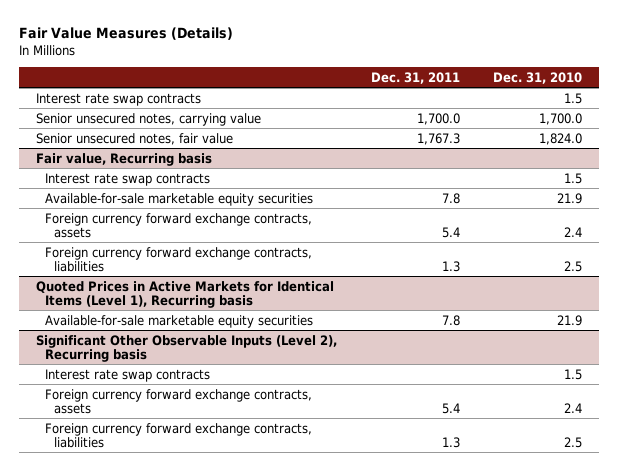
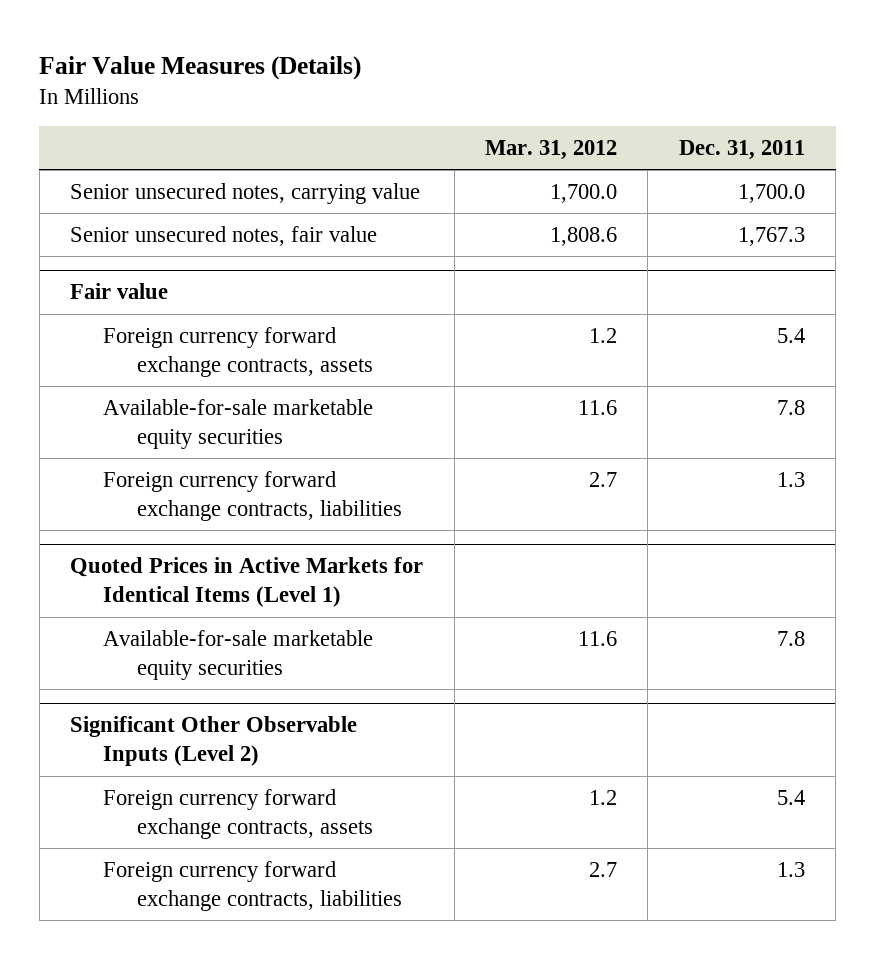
- | Dec. 31, 2011 | Dec. 31, 2010
+ | Mar. 31, 2012 | Dec. 31, 2011
- Interest rate swap contracts | | 1.5
- Fair value, Recurring basis
- Interest rate swap contracts | | 1.5
- Available-for-sale marketable equity securities | 7.8 | 21.9
+ Fair value
+ Available-for-sale marketable equity securities | 11.6 | 7.8
- Quoted Prices in Active Markets for Identical Items (Level 1), Recurring basis
+ Quoted Prices in Active Markets for Identical Items (Level 1)
- Significant Other Observable Inputs (Level 2), Recurring basis
- Interest rate swap contracts | | 1.5
+ Significant Other Observable Inputs (Level 2)

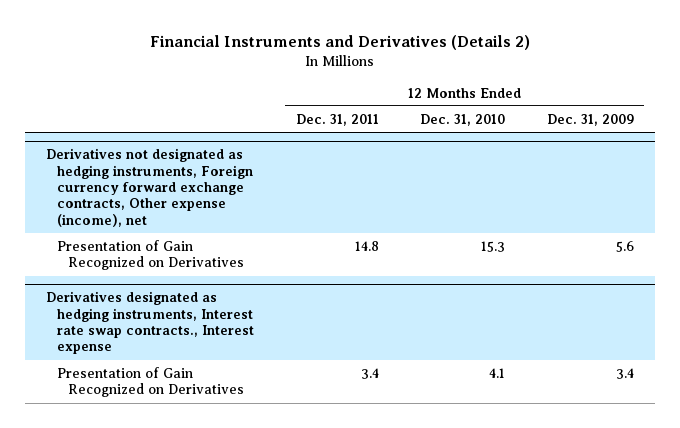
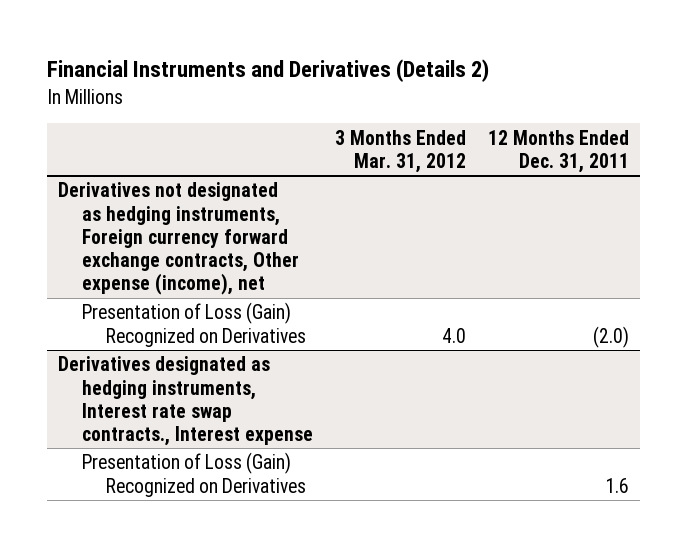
- | 12 Months Ended Dec. 31, 2011 | 12 Months Ended Dec. 31, 2010 | 12 Months Ended Dec. 31, 2009
+ | 3 Months Ended Mar. 31, 2012 | 12 Months Ended Dec. 31, 2011
@ Derivatives not designated as hedging instruments, Foreign currency forward exchange contracts, Other expense (income), net
- Presentation of Gain Recognized on Derivatives | 14.8 | 15.3 | 5.6
+ Presentation of Loss (Gain) Recognized on Derivatives | 4.0 | (2.0)
@ Derivatives designated as hedging instruments, Interest rate swap contracts., Interest expense
- Presentation of Gain Recognized on Derivatives | 3.4 | 4.1 | 3.4
+ Presentation of Loss (Gain) Recognized on Derivatives | | 1.6

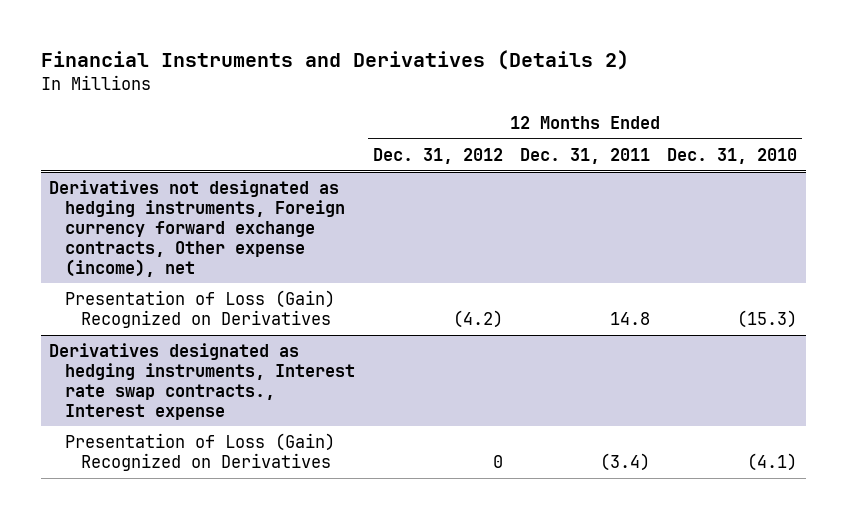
- | 3 Months Ended Mar. 31, 2012 | 12 Months Ended Dec. 31, 2011
+ | 12 Months Ended Dec. 31, 2012 | 12 Months Ended Dec. 31, 2011 | 12 Months Ended Dec. 31, 2010
@ Derivatives not designated as hedging instruments, Foreign currency forward exchange contracts, Other expense (income), net
- Presentation of Loss (Gain) Recognized on Derivatives | 4.0 | (2.0)
+ Presentation of Loss (Gain) Recognized on Derivatives | (4.2) | 14.8 | (15.3)
@ Derivatives designated as hedging instruments, Interest rate swap contracts., Interest expense
- Presentation of Loss (Gain) Recognized on Derivatives | | 1.6
+ Presentation of Loss (Gain) Recognized on Derivatives | 0 | (3.4) | (4.1)

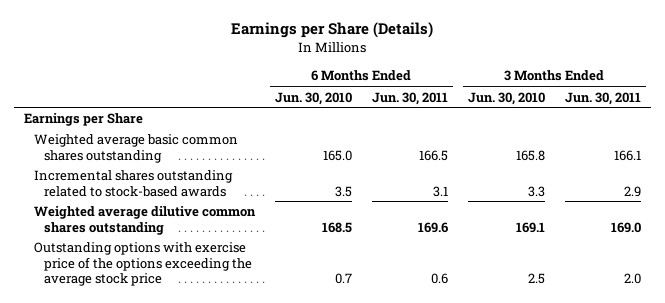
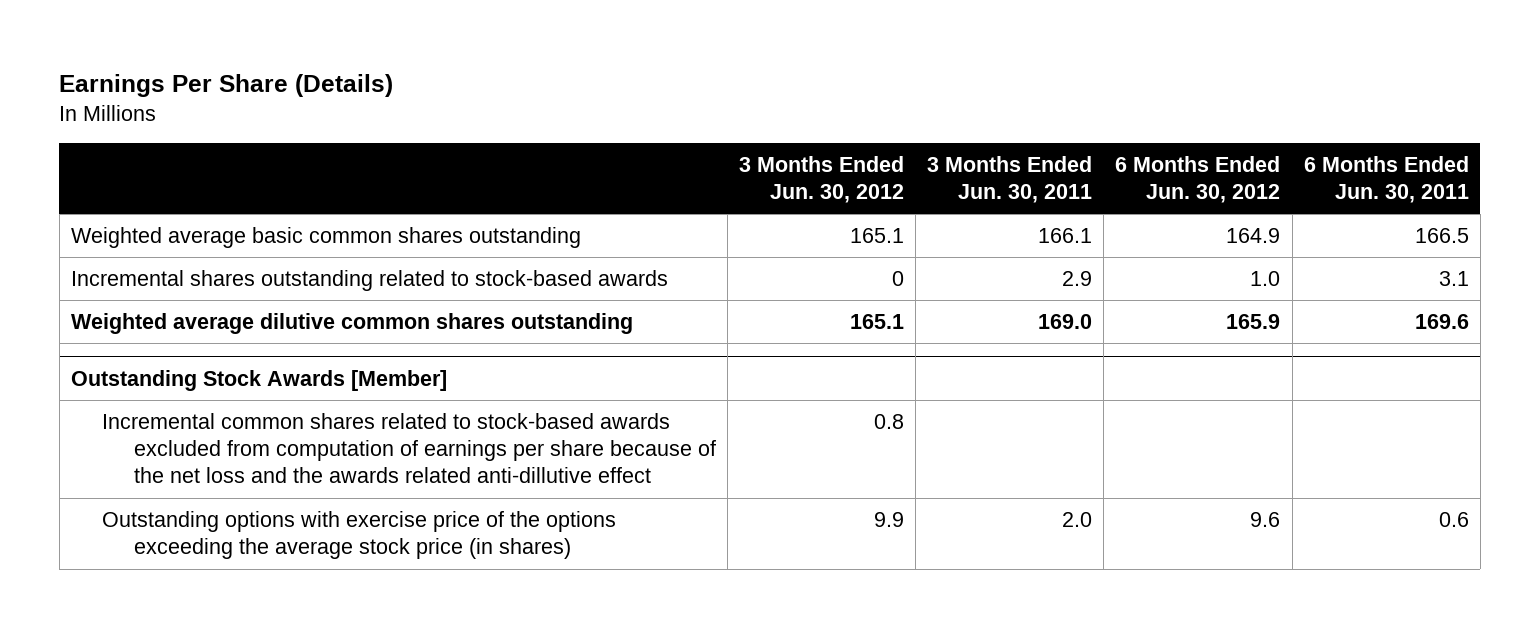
- Earnings per Share (Details)
+ Earnings Per Share (Details)
- | 6 Months Ended Jun. 30, 2010 | 6 Months Ended Jun. 30, 2011 | 3 Months Ended Jun. 30, 2010 | 3 Months Ended Jun. 30, 2011
+ | 3 Months Ended Jun. 30, 2012 | 3 Months Ended Jun. 30, 2011 | 6 Months Ended Jun. 30, 2012 | 6 Months Ended Jun. 30, 2011
- Earnings per Share
- Outstanding options with exercise price of the options exceeding the average stock price | 0.7 | 0.6 | 2.5 | 2.0
+ Outstanding Stock Awards [Member]
+ Incremental common shares related to stock-based awards excluded from computation of earnings per share because of the net loss and the awards related anti-dillutive effect | 0.8 | | |
+ Outstanding options with exercise price of the options exceeding the average stock price (in shares) | 9.9 | 2.0 | 9.6 | 0.6

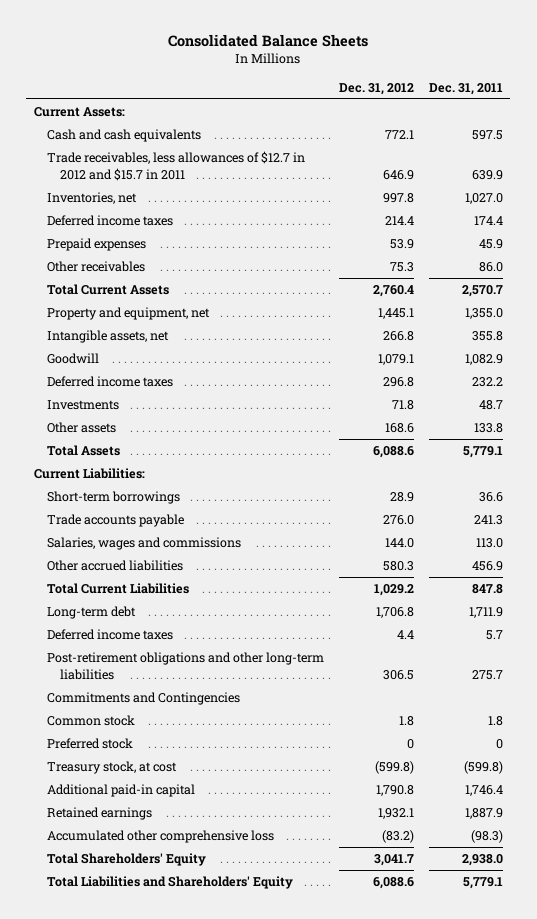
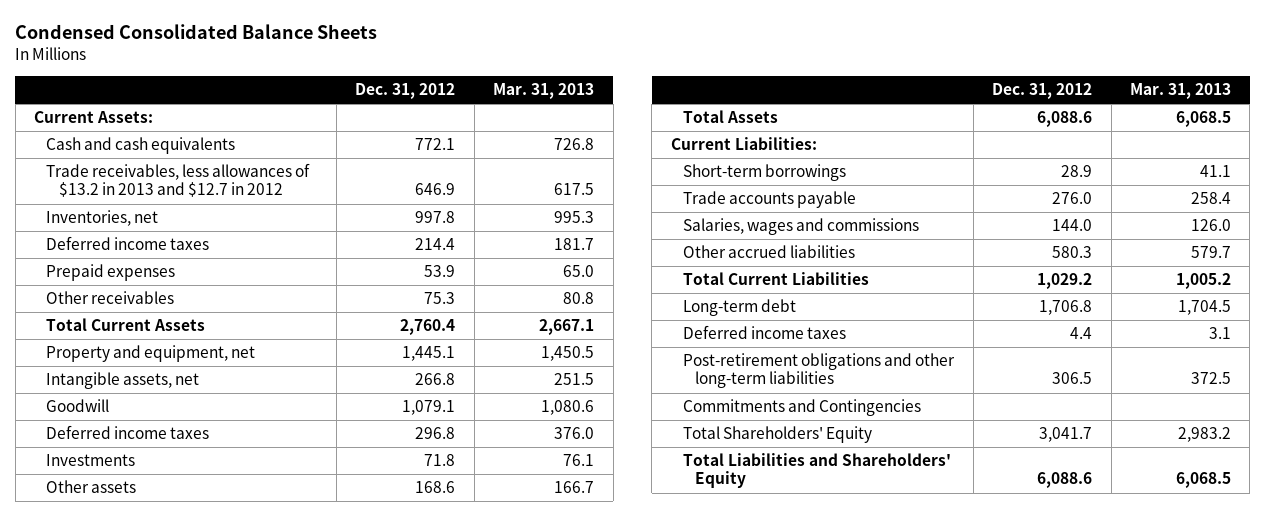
- Consolidated Balance Sheets
+ Condensed Consolidated Balance Sheets
- | Dec. 31, 2012 | Dec. 31, 2011
+ | Dec. 31, 2012 | Mar. 31, 2013
- Trade receivables, less allowances of $12.7 in 2012 and $15.7 in 2011 | 646.9 | 639.9
+ Trade receivables, less allowances of $13.2 in 2013 and $12.7 in 2012 | 646.9 | 617.5
- Common stock | 1.8 | 1.8
- Preferred stock | 0 | 0
- Treasury stock, at cost | (599.8) | (599.8)
- Additional paid-in capital | 1,790.8 | 1,746.4
- Retained earnings | 1,932.1 | 1,887.9
- Accumulated other comprehensive loss | (83.2) | (98.3)

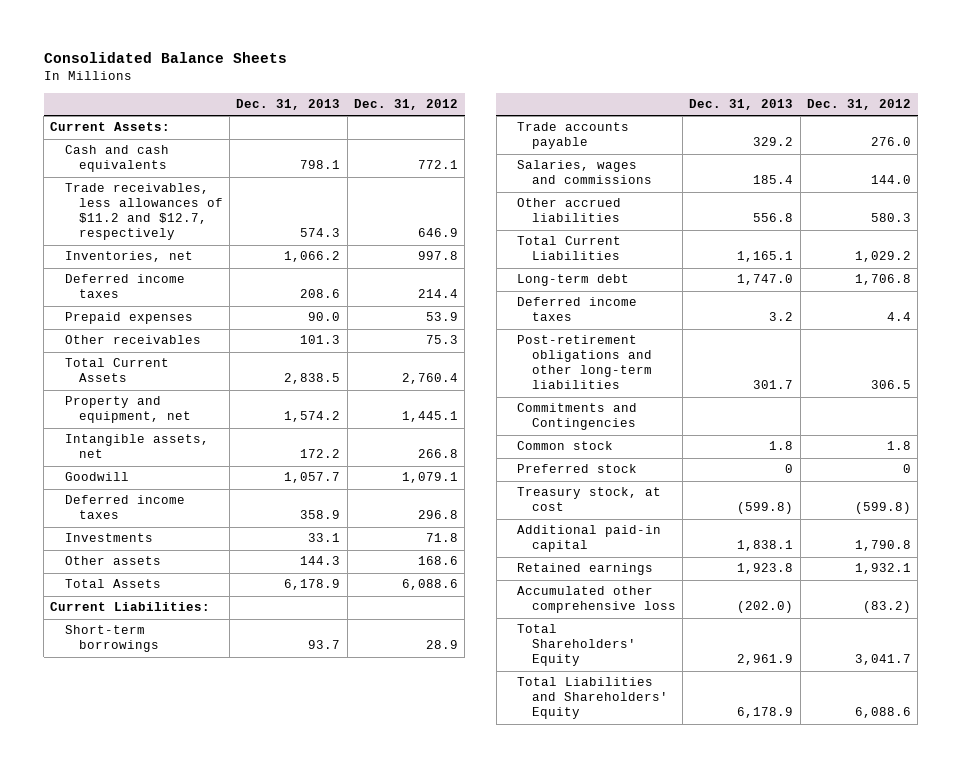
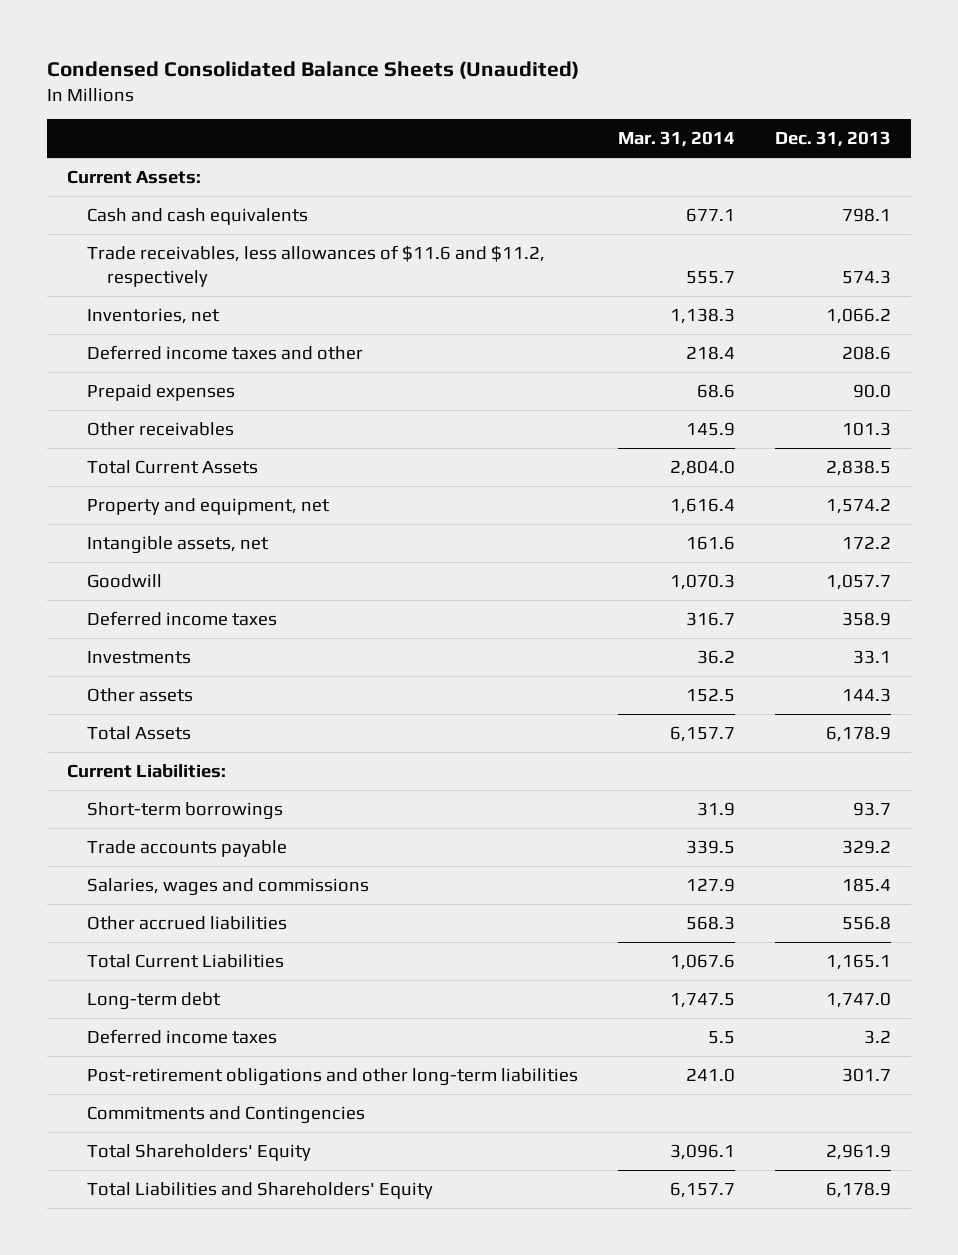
- Consolidated Balance Sheets
+ Condensed Consolidated Balance Sheets (Unaudited)
- | Dec. 31, 2013 | Dec. 31, 2012
+ | Mar. 31, 2014 | Dec. 31, 2013
- Trade receivables, less allowances of $11.2 and $12.7, respectively | 574.3 | 646.9
+ Trade receivables, less allowances of $11.6 and $11.2, respectively | 555.7 | 574.3
- Deferred income taxes | 208.6 | 214.4
+ Deferred income taxes and other | 218.4 | 208.6
- Common stock | 1.8 | 1.8
- Preferred stock | 0 | 0
- Treasury stock, at cost | (599.8) | (599.8)
- Additional paid-in capital | 1,838.1 | 1,790.8
- Retained earnings | 1,923.8 | 1,932.1
- Accumulated other comprehensive loss | (202.0) | (83.2)

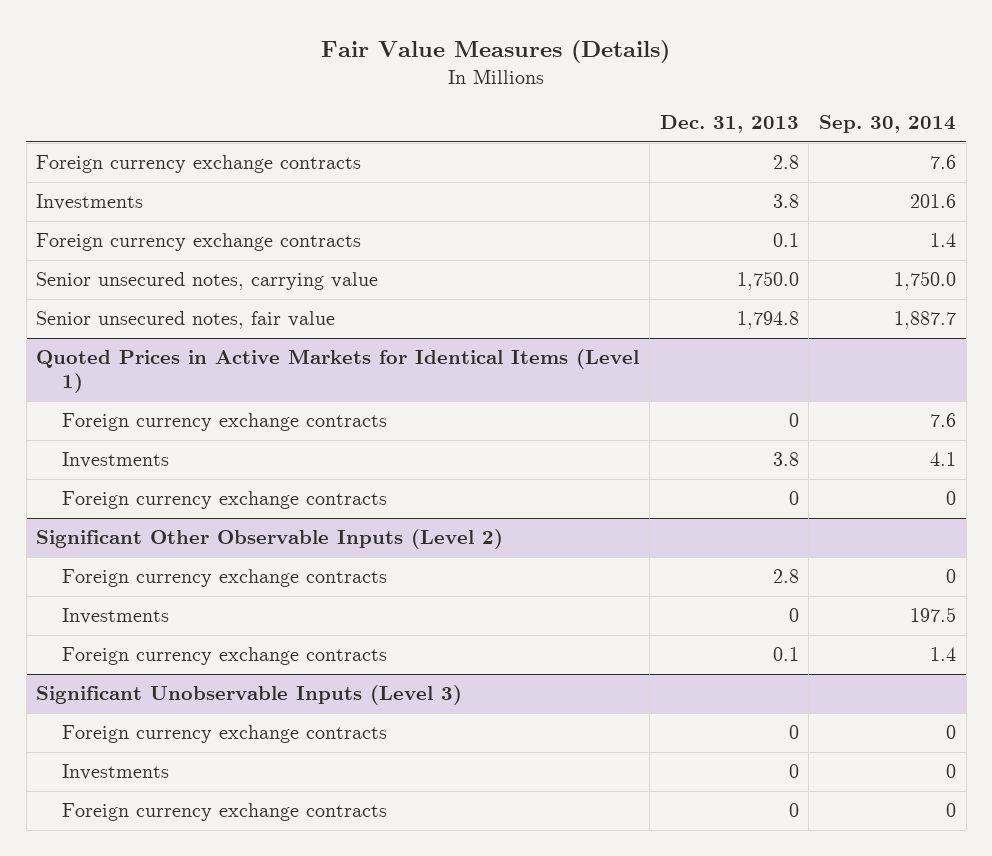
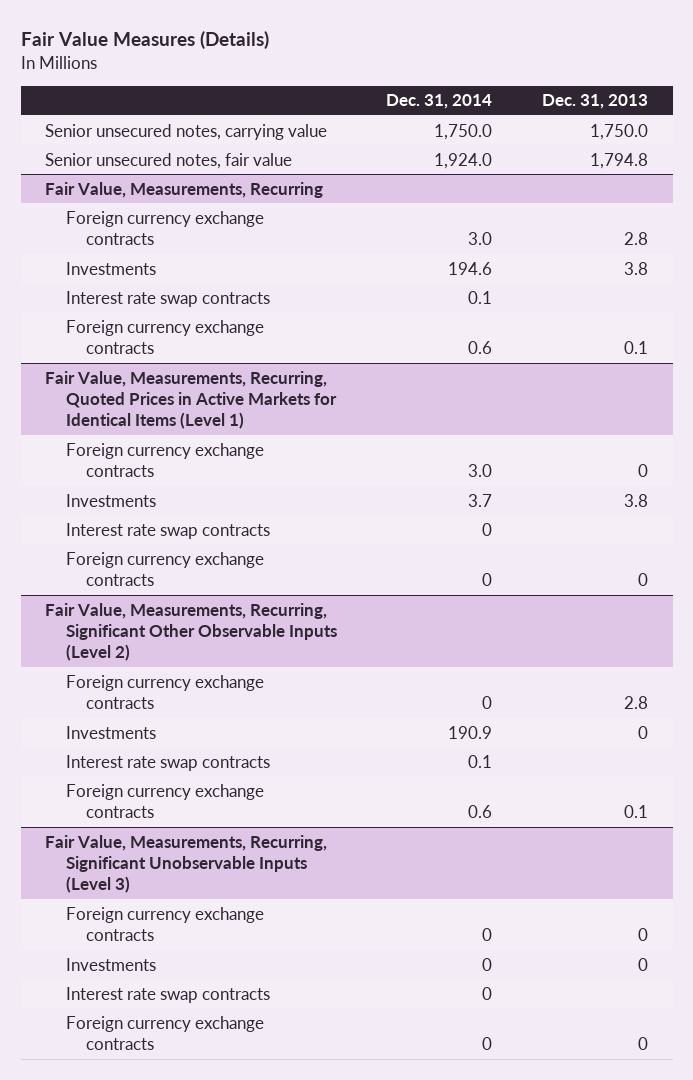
- | Dec. 31, 2013 | Sep. 30, 2014
+ | Dec. 31, 2014 | Dec. 31, 2013
moved up: Senior unsecured notes, carrying value | 1,750.0 | 1,750.0
moved up: Senior unsecured notes, fair value | 1,924.0 | 1,794.8
+ Fair Value, Measurements, Recurring
+ Interest rate swap contracts | 0.1 |
- Quoted Prices in Active Markets for Identical Items (Level 1)
+ Fair Value, Measurements, Recurring, Quoted Prices in Active Markets for Identical Items (Level 1)
+ Interest rate swap contracts | 0 |
- Significant Other Observable Inputs (Level 2)
+ Fair Value, Measurements, Recurring, Significant Other Observable Inputs (Level 2)
+ Interest rate swap contracts | 0.1 |
- Significant Unobservable Inputs (Level 3)
+ Fair Value, Measurements, Recurring, Significant Unobservable Inputs (Level 3)
+ Interest rate swap contracts | 0 |

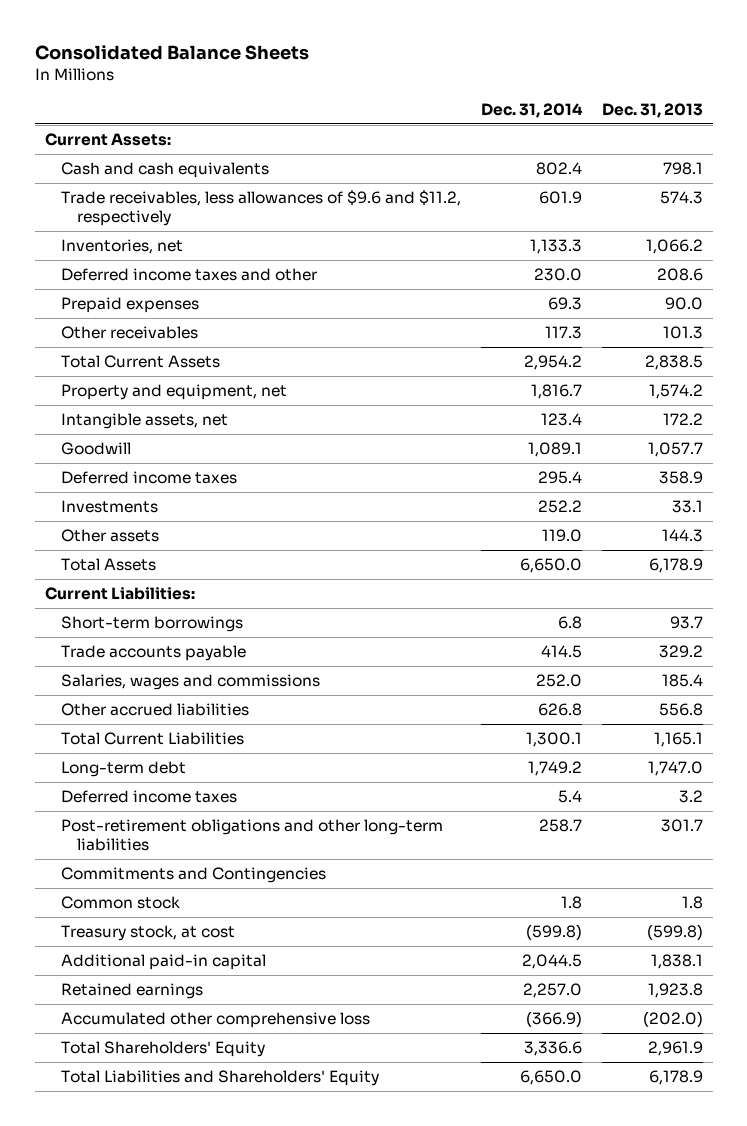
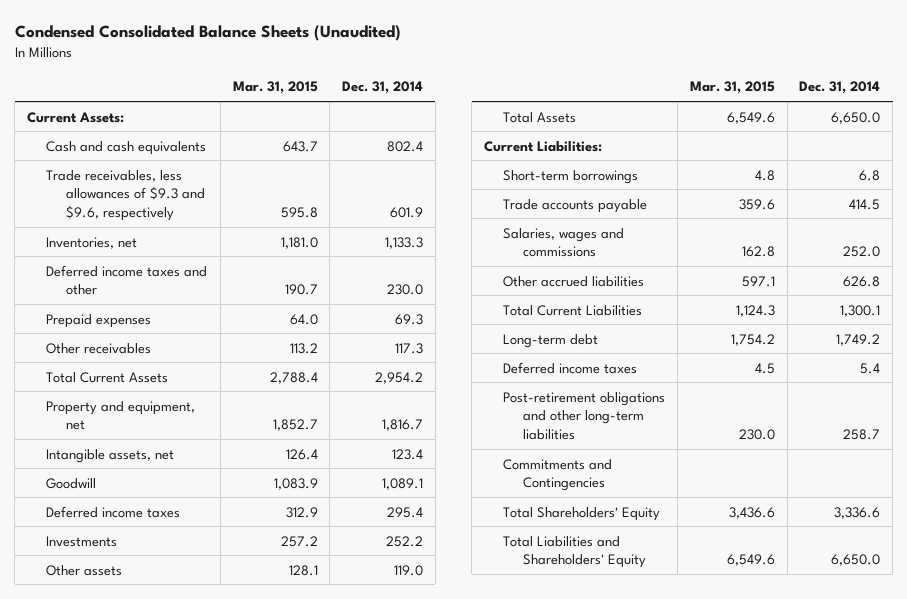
- Consolidated Balance Sheets
+ Condensed Consolidated Balance Sheets (Unaudited)
- | Dec. 31, 2014 | Dec. 31, 2013
+ | Mar. 31, 2015 | Dec. 31, 2014
- Trade receivables, less allowances of $9.6 and $11.2, respectively | 601.9 | 574.3
+ Trade receivables, less allowances of $9.3 and $9.6, respectively | 595.8 | 601.9
- Common stock | 1.8 | 1.8
- Treasury stock, at cost | (599.8) | (599.8)
- Additional paid-in capital | 2,044.5 | 1,838.1
- Retained earnings | 2,257.0 | 1,923.8
- Accumulated other comprehensive loss | (366.9) | (202.0)

